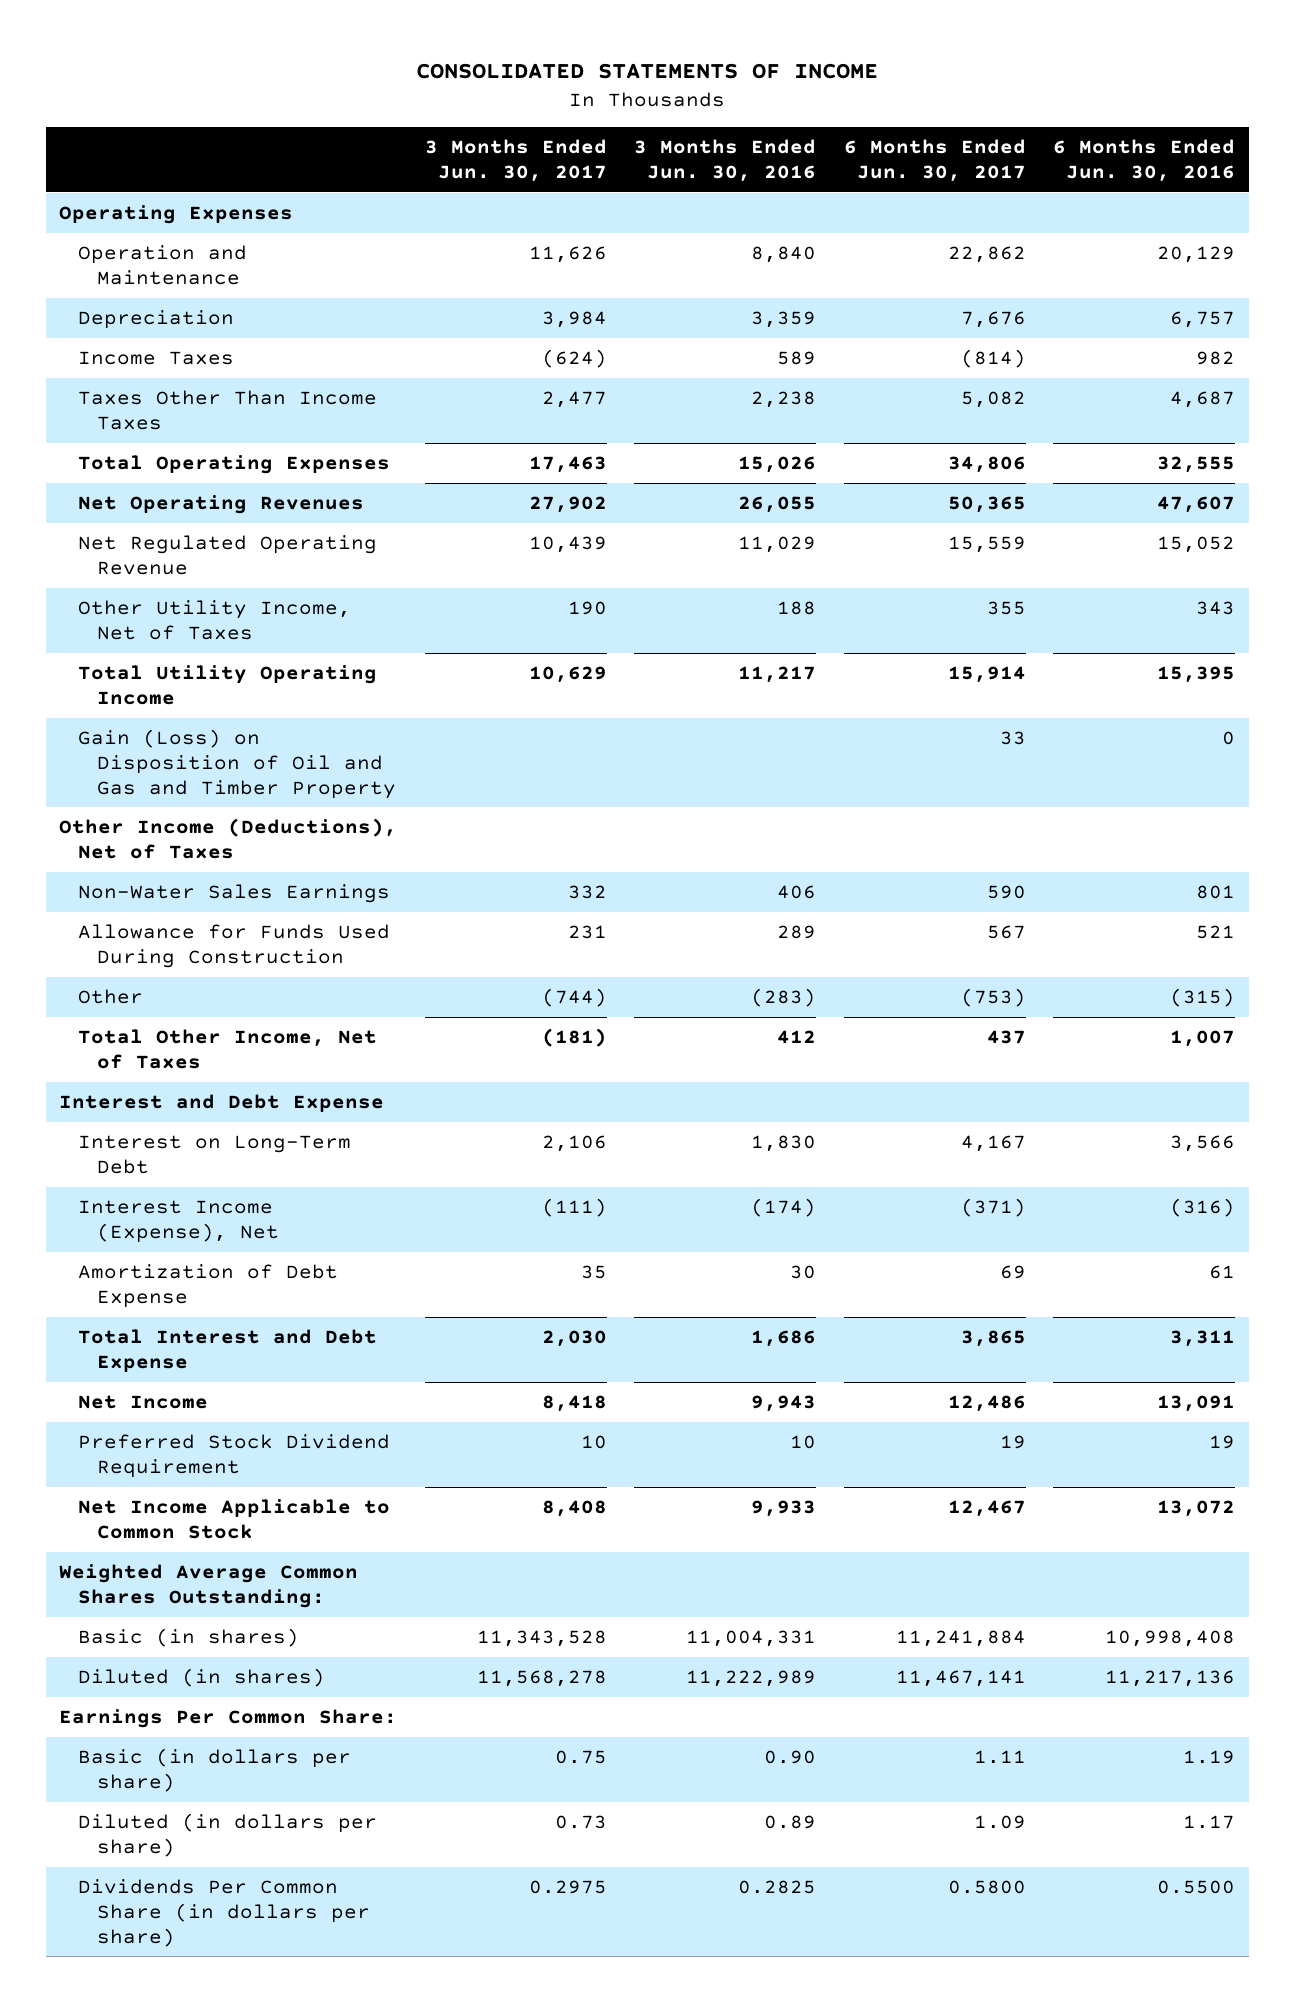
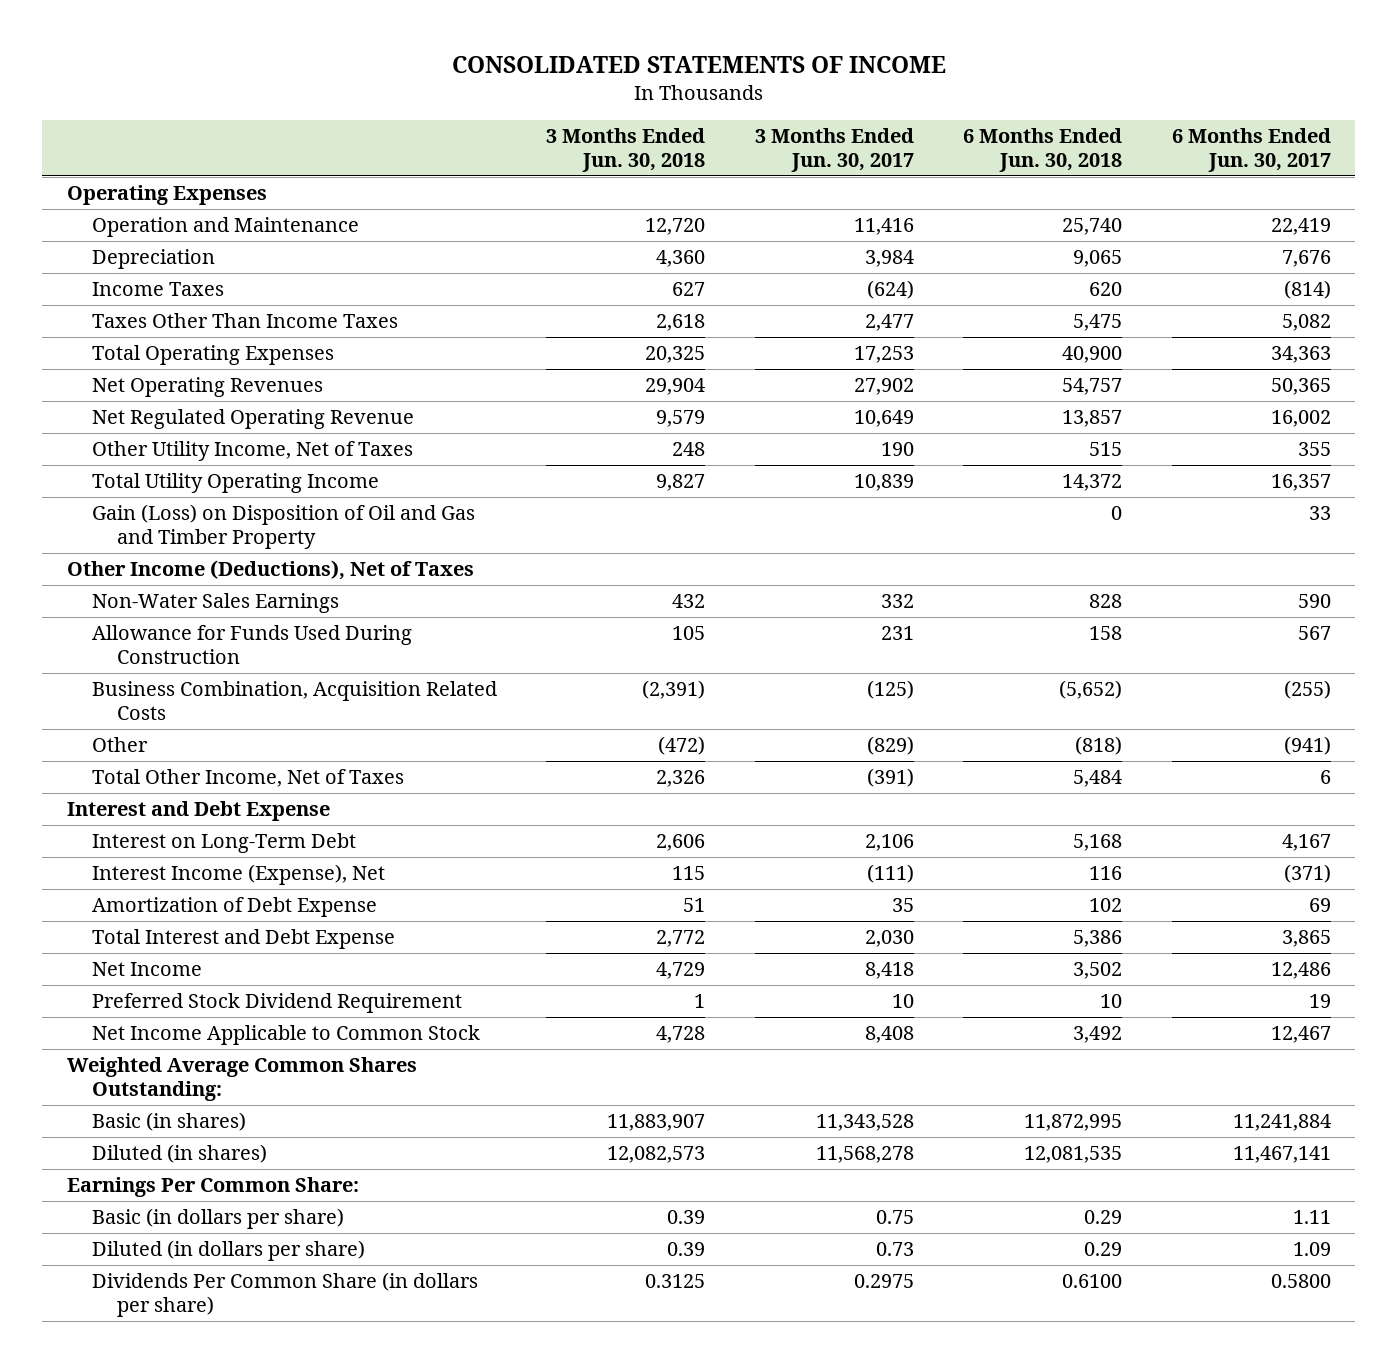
- | 3 Months Ended Jun. 30, 2017 | 3 Months Ended Jun. 30, 2016 | 6 Months Ended Jun. 30, 2017 | 6 Months Ended Jun. 30, 2016
+ | 3 Months Ended Jun. 30, 2018 | 3 Months Ended Jun. 30, 2017 | 6 Months Ended Jun. 30, 2018 | 6 Months Ended Jun. 30, 2017
- Operation and Maintenance | 11,626 | 8,840 | 22,862 | 20,129
+ Operation and Maintenance | 12,720 | 11,416 | 25,740 | 22,419
- Total Operating Expenses | 17,463 | 15,026 | 34,806 | 32,555
+ Total Operating Expenses | 20,325 | 17,253 | 40,900 | 34,363
- Net Regulated Operating Revenue | 10,439 | 11,029 | 15,559 | 15,052
+ Net Regulated Operating Revenue | 9,579 | 10,649 | 13,857 | 16,002
- Total Utility Operating Income | 10,629 | 11,217 | 15,914 | 15,395
+ Total Utility Operating Income | 9,827 | 10,839 | 14,372 | 16,357
- Other | (744) | (283) | (753) | (315)
- Total Other Income, Net of Taxes | (181) | 412 | 437 | 1,007
+ Business Combination, Acquisition Related Costs | (2,391) | (125) | (5,652) | (255)
+ Other | (472) | (829) | (818) | (941)
+ Total Other Income, Net of Taxes | 2,326 | (391) | 5,484 | 6

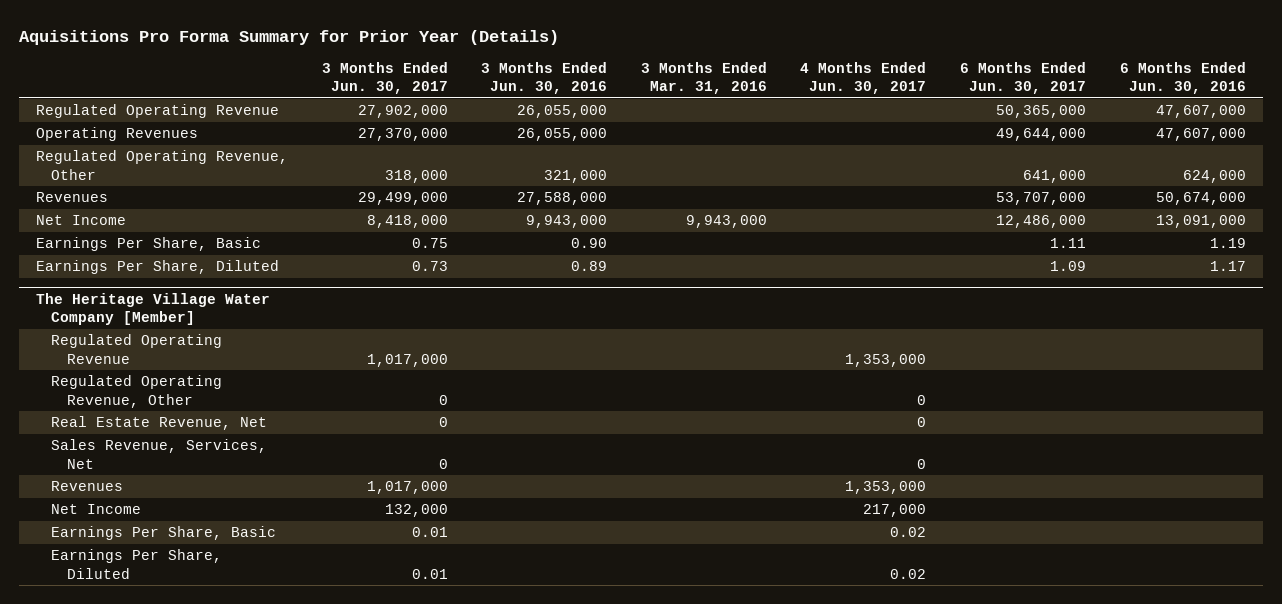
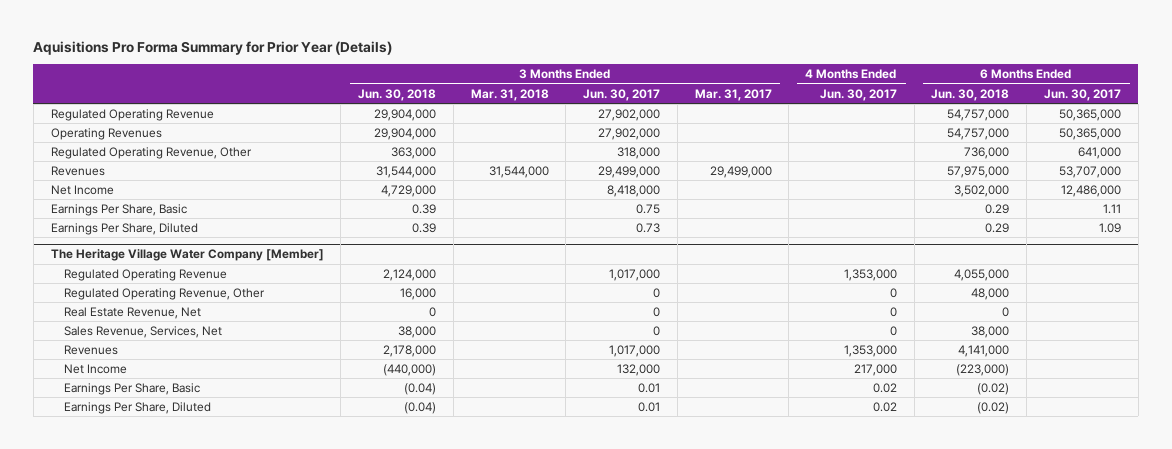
- | 3 Months Ended Jun. 30, 2017 | 3 Months Ended Jun. 30, 2016 | 3 Months Ended Mar. 31, 2016 | 4 Months Ended Jun. 30, 2017 | 6 Months Ended Jun. 30, 2017 | 6 Months Ended Jun. 30, 2016
+ | 3 Months Ended Jun. 30, 2018 | 3 Months Ended Mar. 31, 2018 | 3 Months Ended Jun. 30, 2017 | 3 Months Ended Mar. 31, 2017 | 4 Months Ended Jun. 30, 2017 | 6 Months Ended Jun. 30, 2018 | 6 Months Ended Jun. 30, 2017
- Operating Revenues | 27,370,000 | 26,055,000 | | | 49,644,000 | 47,607,000
+ Operating Revenues | 29,904,000 | | 27,902,000 | | | 54,757,000 | 50,365,000

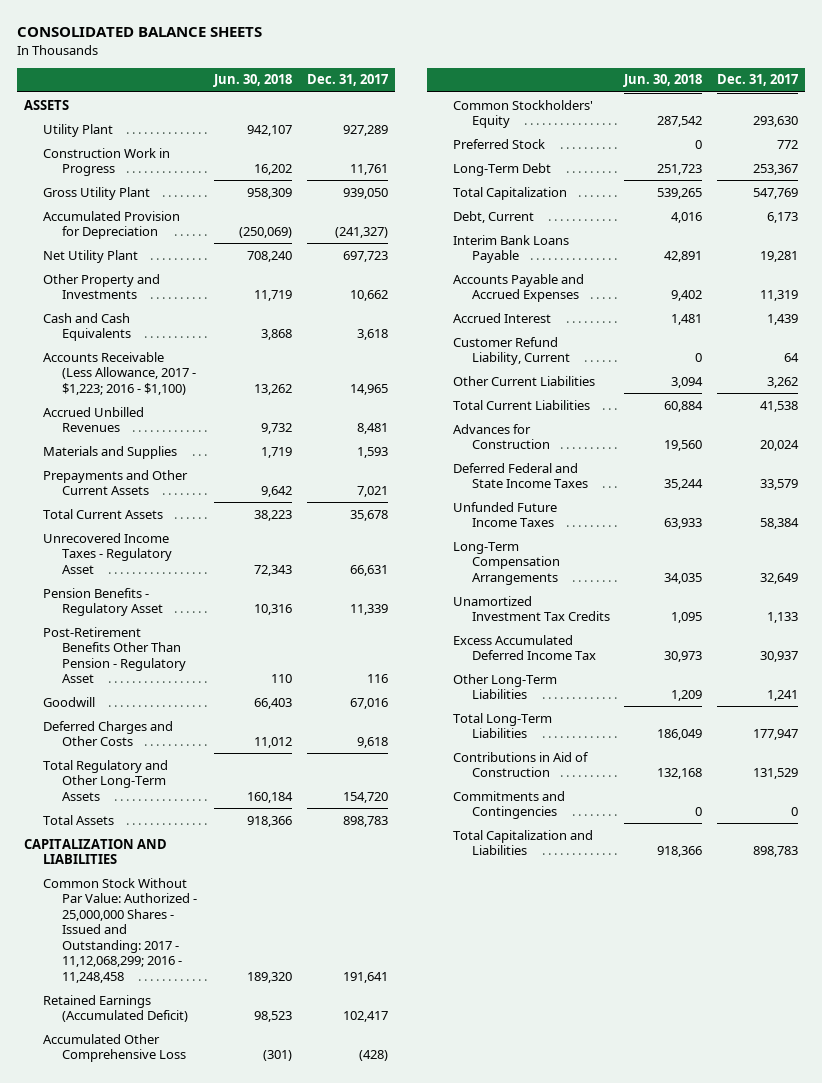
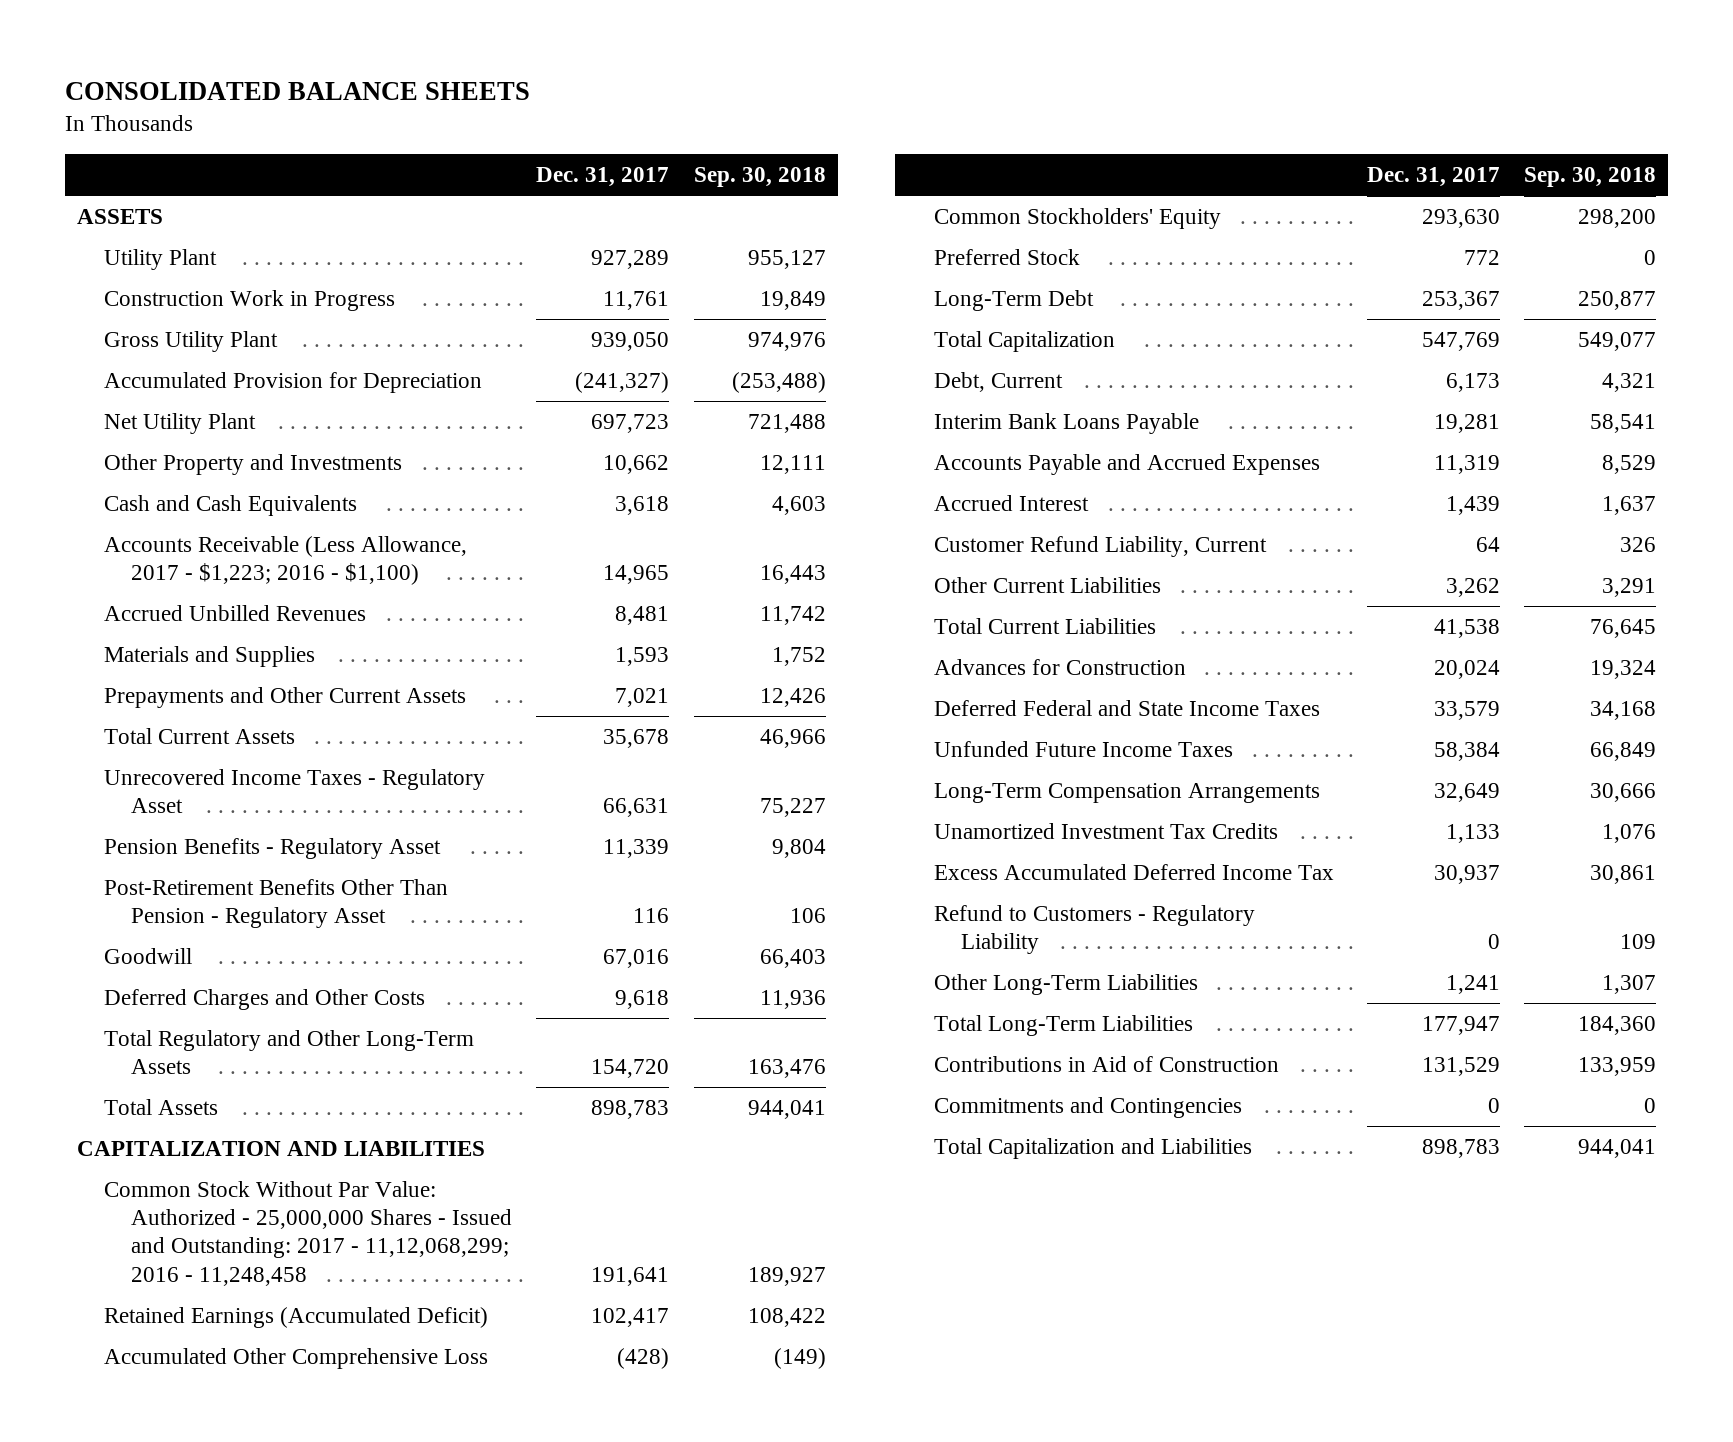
- | Jun. 30, 2018 | Dec. 31, 2017
+ | Dec. 31, 2017 | Sep. 30, 2018
+ Refund to Customers - Regulatory Liability | 0 | 109

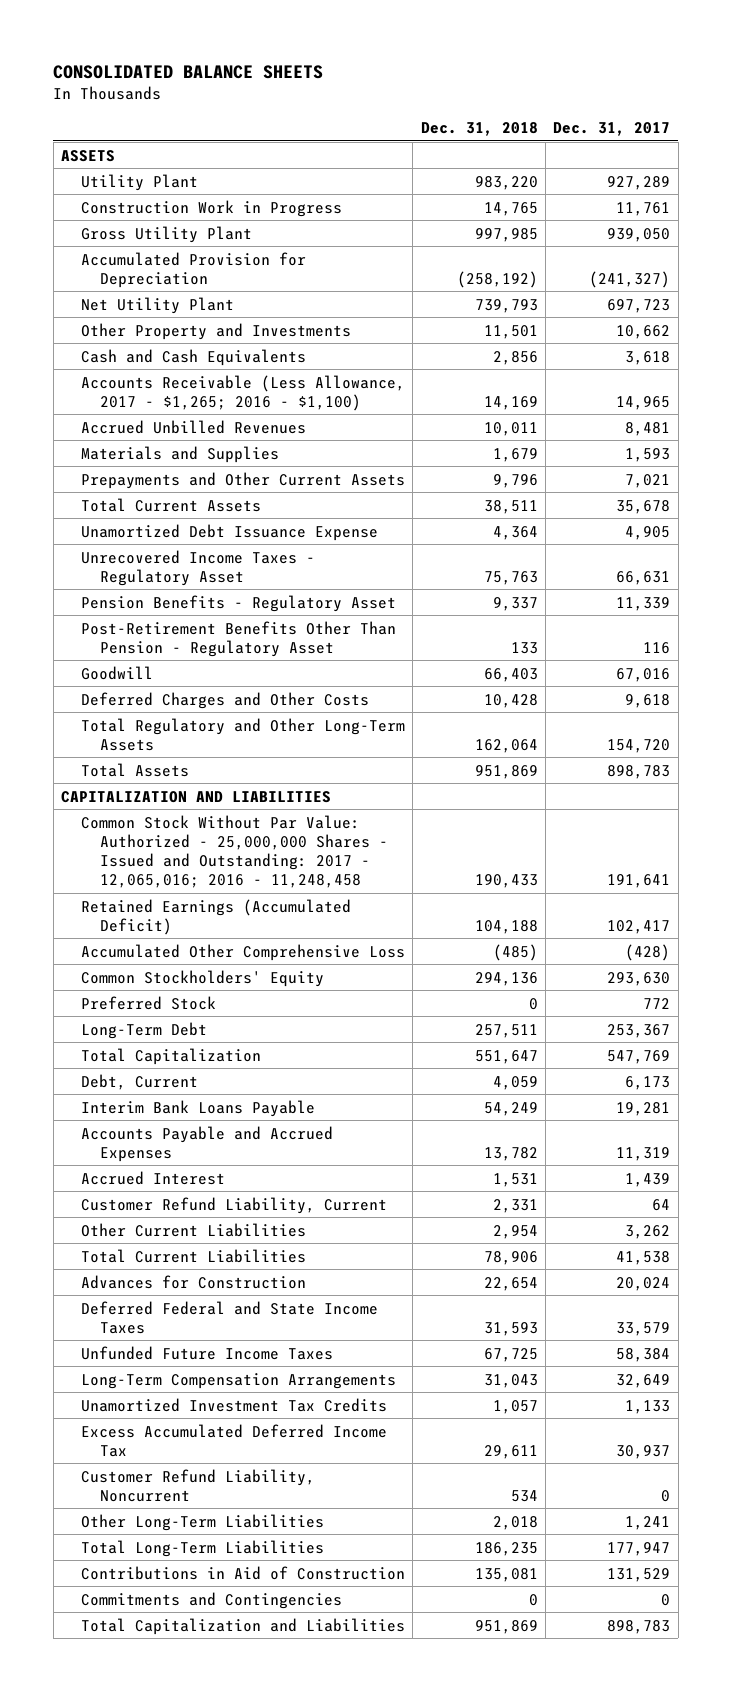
- | Dec. 31, 2017 | Sep. 30, 2018
+ | Dec. 31, 2018 | Dec. 31, 2017
- Accounts Receivable (Less Allowance, 2017 - $1,223; 2016 - $1,100) | 14,965 | 16,443
+ Accounts Receivable (Less Allowance, 2017 - $1,265; 2016 - $1,100) | 14,169 | 14,965
+ Unamortized Debt Issuance Expense | 4,364 | 4,905
- Common Stock Without Par Value: Authorized - 25,000,000 Shares - Issued and Outstanding: 2017 - 11,12,068,299; 2016 - 11,248,458 | 191,641 | 189,927
+ Common Stock Without Par Value: Authorized - 25,000,000 Shares - Issued and Outstanding: 2017 - 12,065,016; 2016 - 11,248,458 | 190,433 | 191,641
- Refund to Customers - Regulatory Liability | 0 | 109
+ Customer Refund Liability, Noncurrent | 534 | 0

